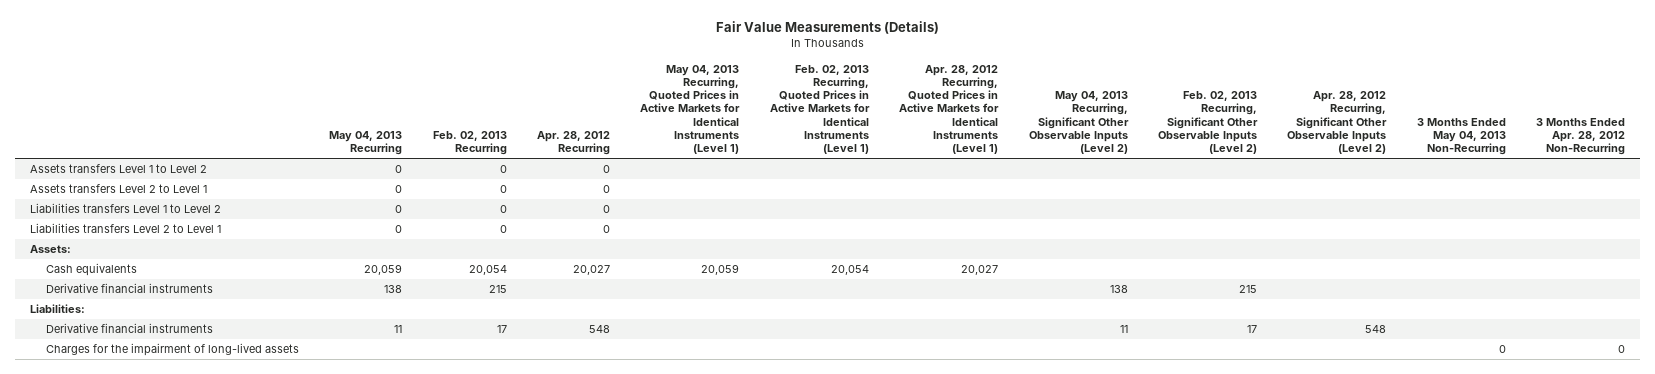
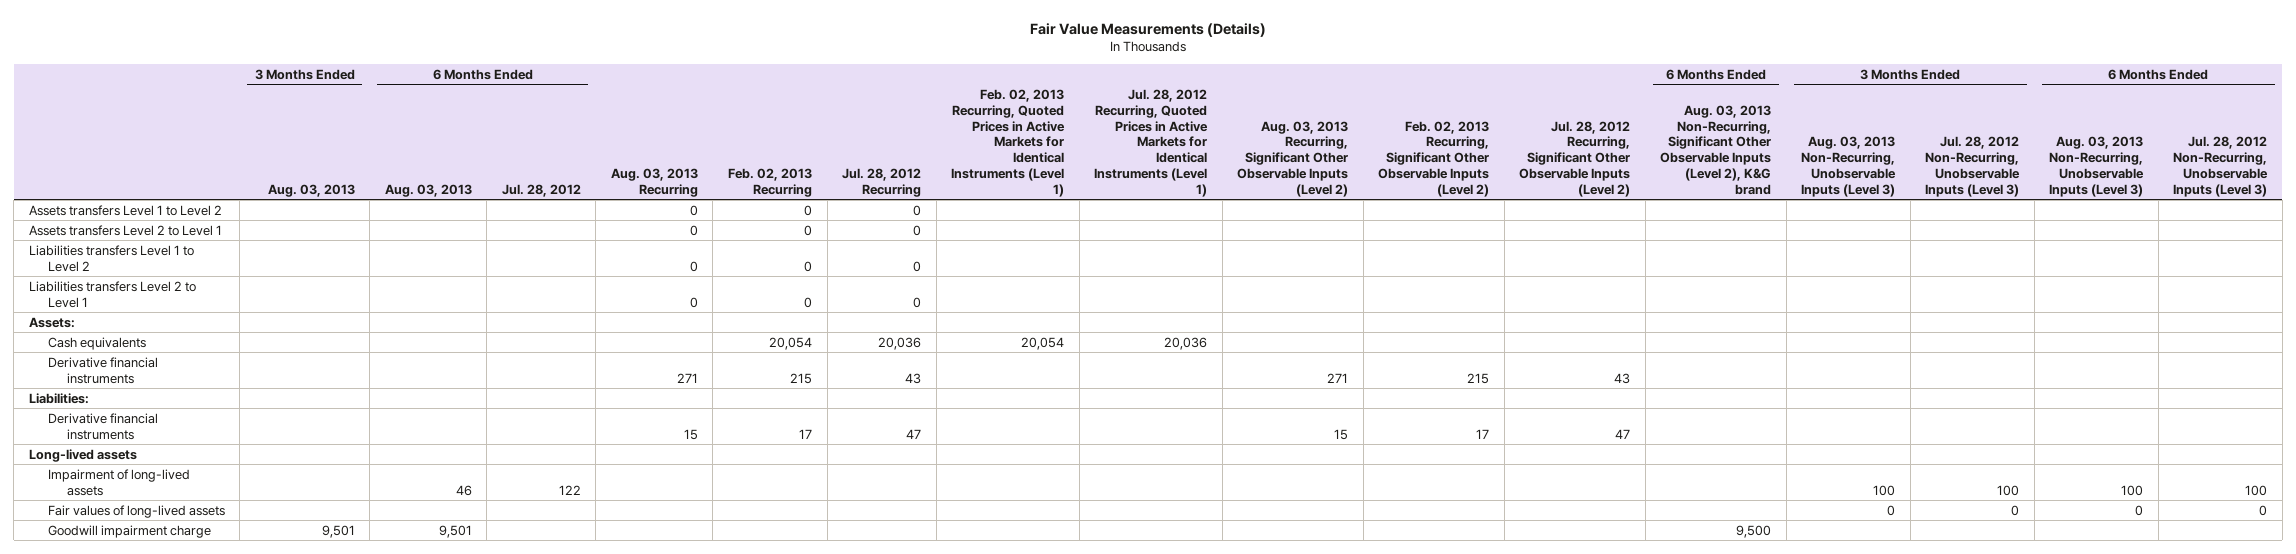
- | May 04, 2013 Recurring | Feb. 02, 2013 Recurring | Apr. 28, 2012 Recurring | May 04, 2013 Recurring, Quoted Prices in Active Markets for Identical Instruments (Level 1) | Feb. 02, 2013 Recurring, Quoted Prices in Active Markets for Identical Instruments (Level 1) | Apr. 28, 2012 Recurring, Quoted Prices in Active Markets for Identical Instruments (Level 1) | May 04, 2013 Recurring, Significant Other Observable Inputs (Level 2) | Feb. 02, 2013 Recurring, Significant Other Observable Inputs (Level 2) | Apr. 28, 2012 Recurring, Significant Other Observable Inputs (Level 2) | 3 Months Ended May 04, 2013 Non-Recurring | 3 Months Ended Apr. 28, 2012 Non-Recurring
+ | 3 Months Ended Aug. 03, 2013 | 6 Months Ended Aug. 03, 2013 | 6 Months Ended Jul. 28, 2012 | Aug. 03, 2013 Recurring | Feb. 02, 2013 Recurring | Jul. 28, 2012 Recurring | Feb. 02, 2013 Recurring, Quoted Prices in Active Markets for Identical Instruments (Level 1) | Jul. 28, 2012 Recurring, Quoted Prices in Active Markets for Identical Instruments (Level 1) | Aug. 03, 2013 Recurring, Significant Other Observable Inputs (Level 2) | Feb. 02, 2013 Recurring, Significant Other Observable Inputs (Level 2) | Jul. 28, 2012 Recurring, Significant Other Observable Inputs (Level 2) | 6 Months Ended Aug. 03, 2013 Non-Recurring, Significant Other Observable Inputs (Level 2), K&G brand | 3 Months Ended Aug. 03, 2013 Non-Recurring, Unobservable Inputs (Level 3) | 3 Months Ended Jul. 28, 2012 Non-Recurring, Unobservable Inputs (Level 3) | 6 Months Ended Aug. 03, 2013 Non-Recurring, Unobservable Inputs (Level 3) | 6 Months Ended Jul. 28, 2012 Non-Recurring, Unobservable Inputs (Level 3)
- Charges for the impairment of long-lived assets | | | | | | | | | | 0 | 0
+ Long-lived assets
+ Impairment of long-lived assets | | 46 | 122 | | | | | | | | | | 100 | 100 | 100 | 100
+ Fair values of long-lived assets | | | | | | | | | | | | | 0 | 0 | 0 | 0
+ Goodwill impairment charge | 9,501 | 9,501 | | | | | | | | | | 9,500 | | | |

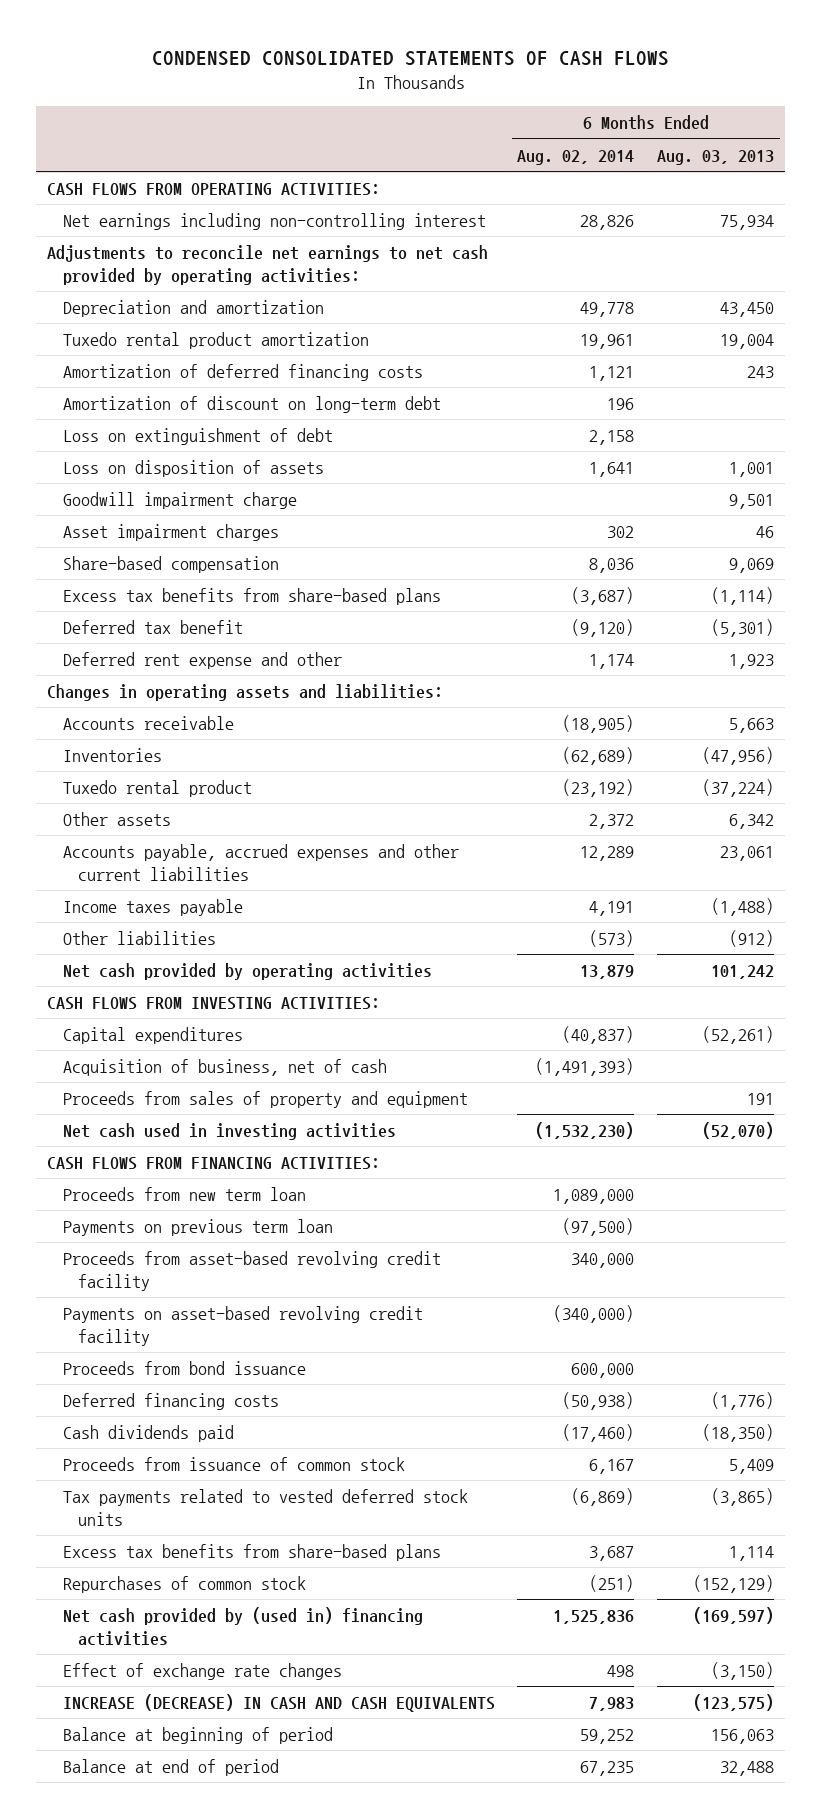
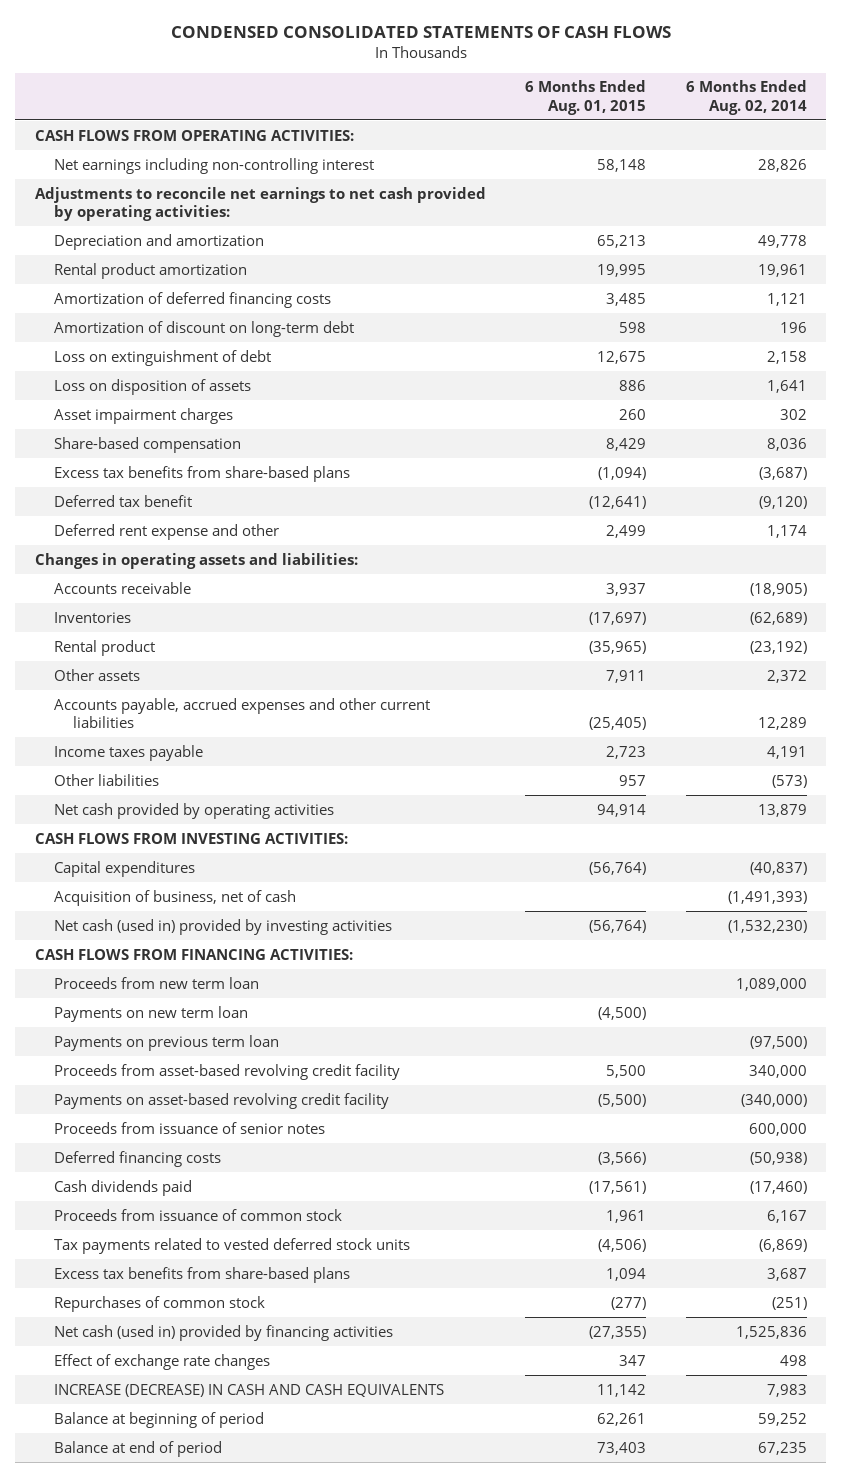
- | 6 Months Ended Aug. 02, 2014 | 6 Months Ended Aug. 03, 2013
+ | 6 Months Ended Aug. 01, 2015 | 6 Months Ended Aug. 02, 2014
- Tuxedo rental product amortization | 19,961 | 19,004
+ Rental product amortization | 19,995 | 19,961
- Goodwill impairment charge | | 9,501
- Tuxedo rental product | (23,192) | (37,224)
+ Rental product | (35,965) | (23,192)
- Proceeds from sales of property and equipment | | 191
- Net cash used in investing activities | (1,532,230) | (52,070)
+ Net cash (used in) provided by investing activities | (56,764) | (1,532,230)
+ Payments on new term loan | (4,500) |
- Proceeds from bond issuance | 600,000 |
+ Proceeds from issuance of senior notes | | 600,000
- Net cash provided by (used in) financing activities | 1,525,836 | (169,597)
+ Net cash (used in) provided by financing activities | (27,355) | 1,525,836

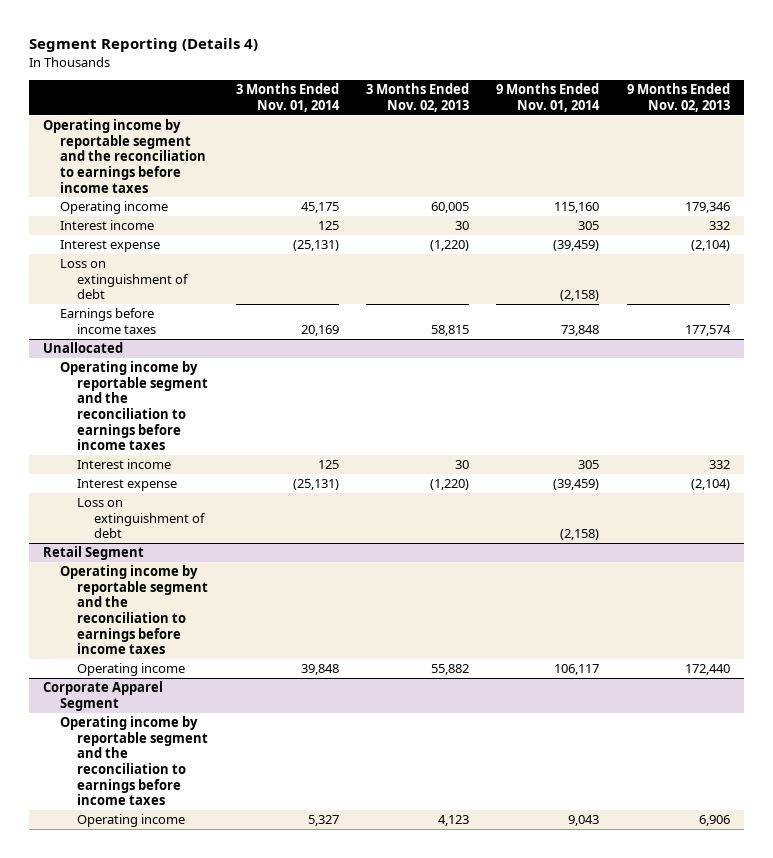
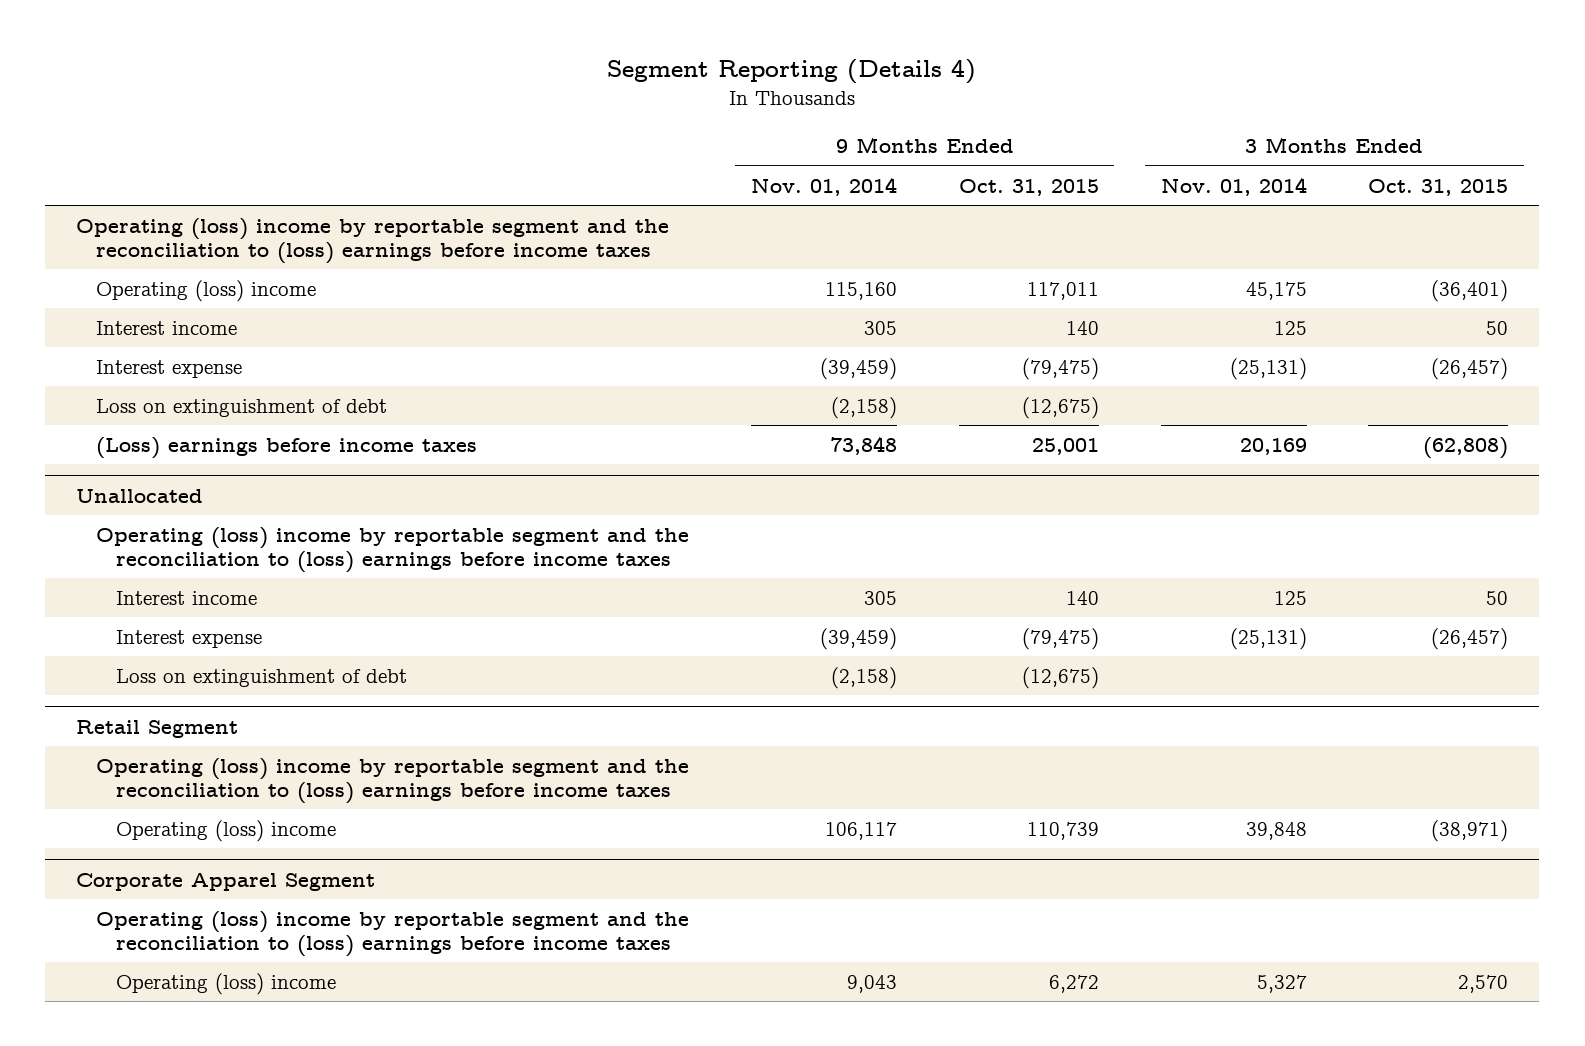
- | 3 Months Ended Nov. 01, 2014 | 3 Months Ended Nov. 02, 2013 | 9 Months Ended Nov. 01, 2014 | 9 Months Ended Nov. 02, 2013
+ | 9 Months Ended Nov. 01, 2014 | 9 Months Ended Oct. 31, 2015 | 3 Months Ended Nov. 01, 2014 | 3 Months Ended Oct. 31, 2015
- Operating income by reportable segment and the reconciliation to earnings before income taxes
- Operating income | 45,175 | 60,005 | 115,160 | 179,346
+ Operating (loss) income by reportable segment and the reconciliation to (loss) earnings before income taxes
+ Operating (loss) income | 115,160 | 117,011 | 45,175 | (36,401)
- Earnings before income taxes | 20,169 | 58,815 | 73,848 | 177,574
+ (Loss) earnings before income taxes | 73,848 | 25,001 | 20,169 | (62,808)
@ Unallocated
- Operating income by reportable segment and the reconciliation to earnings before income taxes
+ Operating (loss) income by reportable segment and the reconciliation to (loss) earnings before income taxes
@ Retail Segment
- Operating income by reportable segment and the reconciliation to earnings before income taxes
- Operating income | 39,848 | 55,882 | 106,117 | 172,440
+ Operating (loss) income by reportable segment and the reconciliation to (loss) earnings before income taxes
+ Operating (loss) income | 106,117 | 110,739 | 39,848 | (38,971)
@ Corporate Apparel Segment
- Operating income by reportable segment and the reconciliation to earnings before income taxes
- Operating income | 5,327 | 4,123 | 9,043 | 6,906
+ Operating (loss) income by reportable segment and the reconciliation to (loss) earnings before income taxes
+ Operating (loss) income | 9,043 | 6,272 | 5,327 | 2,570

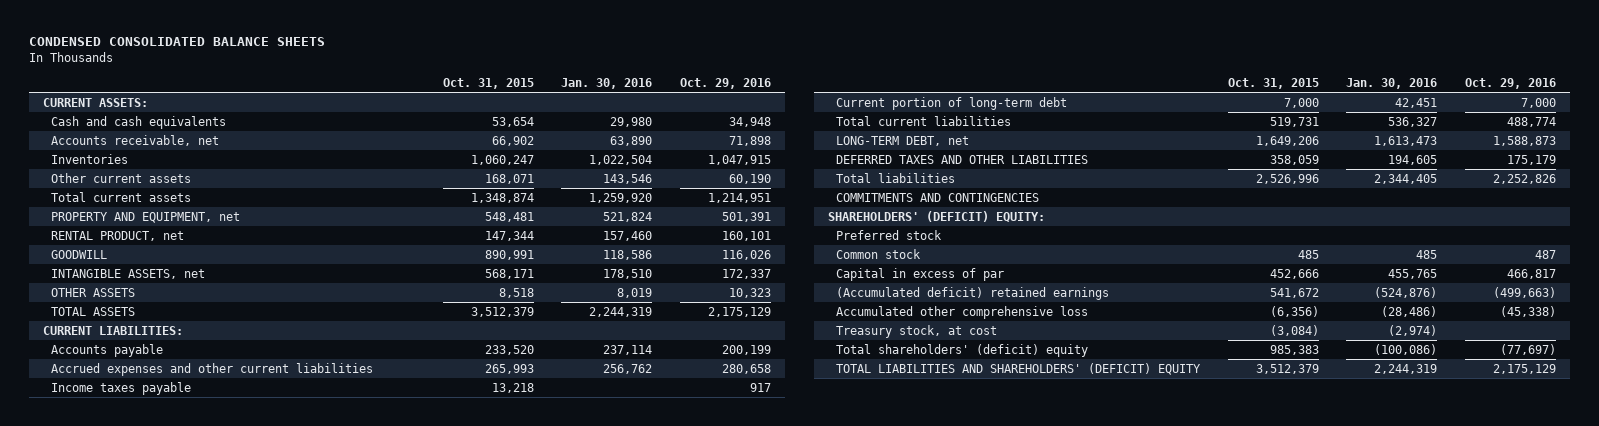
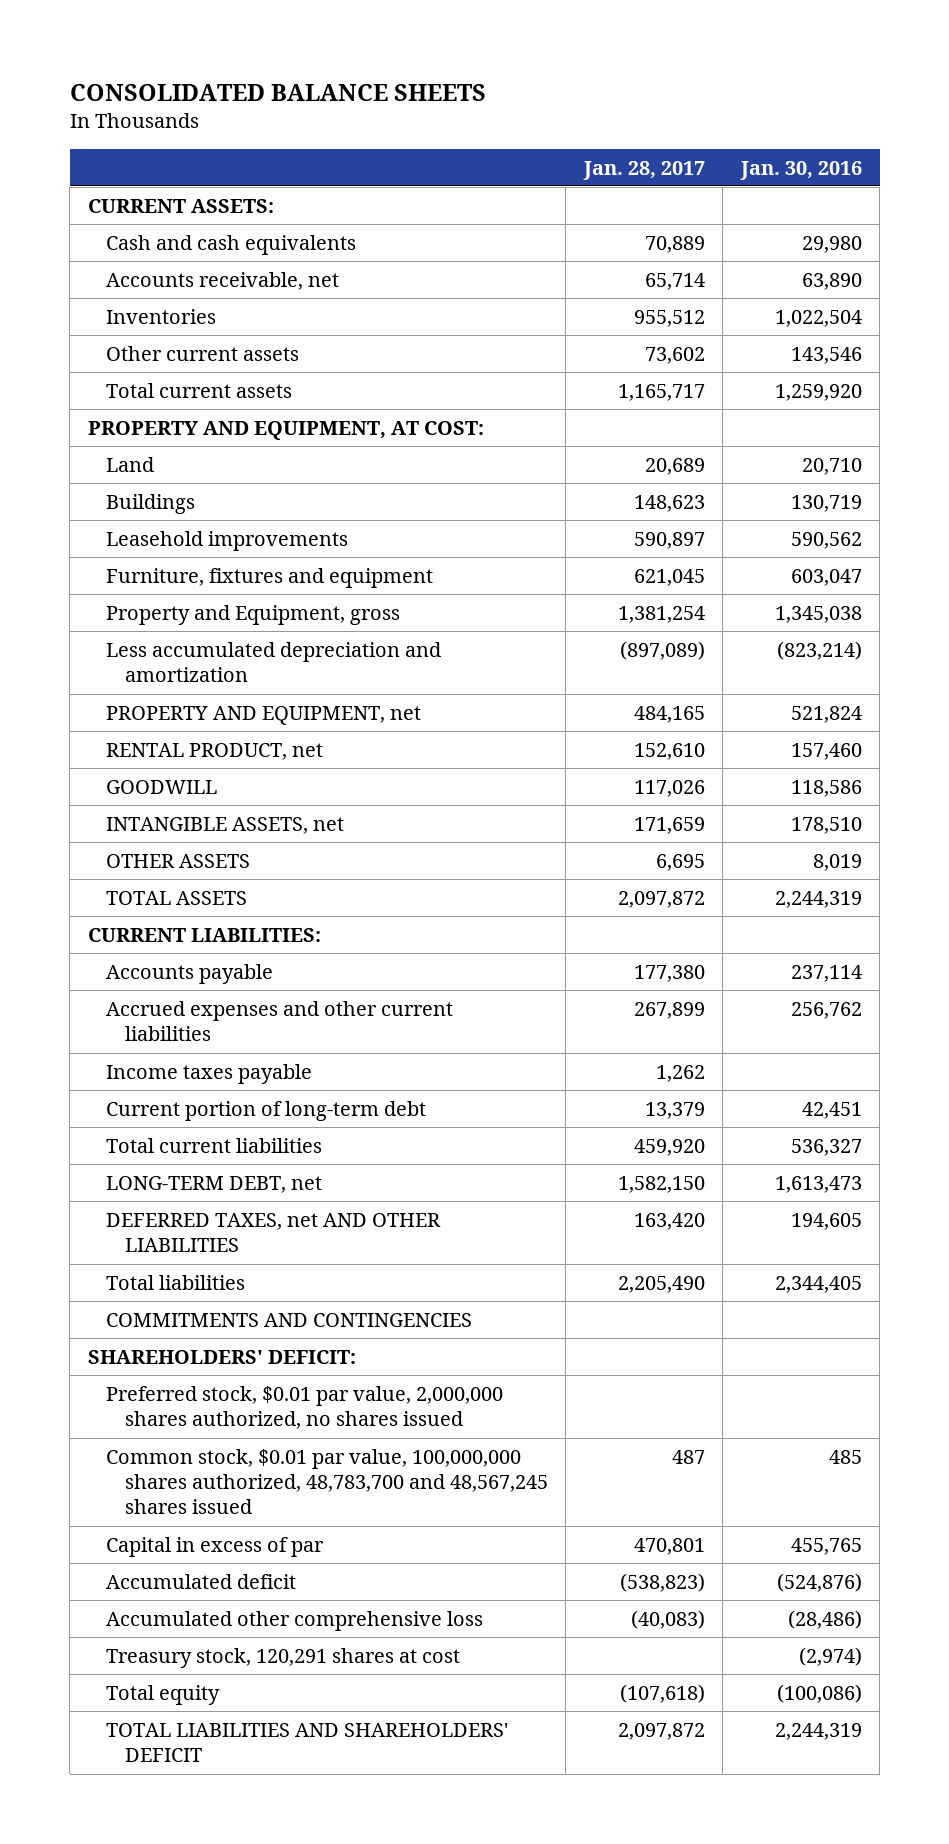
- CONDENSED CONSOLIDATED BALANCE SHEETS
+ CONSOLIDATED BALANCE SHEETS
- | Oct. 31, 2015 | Jan. 30, 2016 | Oct. 29, 2016
+ | Jan. 28, 2017 | Jan. 30, 2016
+ PROPERTY AND EQUIPMENT, AT COST:
+ Land | 20,689 | 20,710
+ Buildings | 148,623 | 130,719
+ Leasehold improvements | 590,897 | 590,562
+ Furniture, fixtures and equipment | 621,045 | 603,047
+ Property and Equipment, gross | 1,381,254 | 1,345,038
+ Less accumulated depreciation and amortization | (897,089) | (823,214)
- DEFERRED TAXES AND OTHER LIABILITIES | 358,059 | 194,605 | 175,179
+ DEFERRED TAXES, net AND OTHER LIABILITIES | 163,420 | 194,605
- SHAREHOLDERS' (DEFICIT) EQUITY:
- Preferred stock
- Common stock | 485 | 485 | 487
+ SHAREHOLDERS' DEFICIT:
+ Preferred stock, $0.01 par value, 2,000,000 shares authorized, no shares issued
+ Common stock, $0.01 par value, 100,000,000 shares authorized, 48,783,700 and 48,567,245 shares issued | 487 | 485
- (Accumulated deficit) retained earnings | 541,672 | (524,876) | (499,663)
+ Accumulated deficit | (538,823) | (524,876)
- Treasury stock, at cost | (3,084) | (2,974) |
- Total shareholders' (deficit) equity | 985,383 | (100,086) | (77,697)
- TOTAL LIABILITIES AND SHAREHOLDERS' (DEFICIT) EQUITY | 3,512,379 | 2,244,319 | 2,175,129
+ Treasury stock, 120,291 shares at cost | | (2,974)
+ Total equity | (107,618) | (100,086)
+ TOTAL LIABILITIES AND SHAREHOLDERS' DEFICIT | 2,097,872 | 2,244,319

